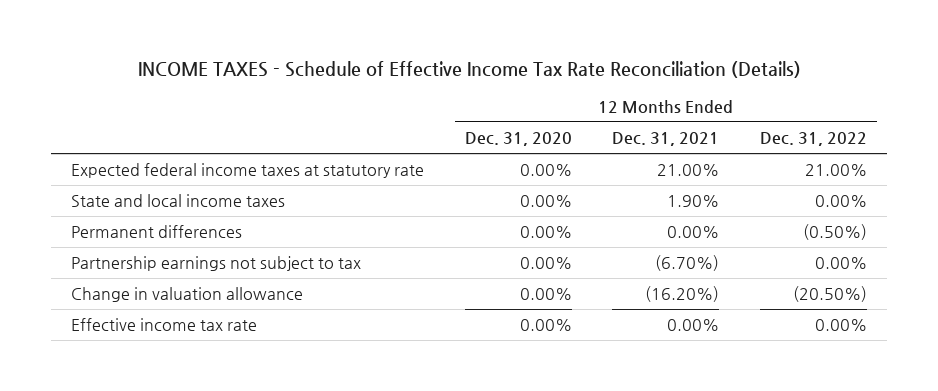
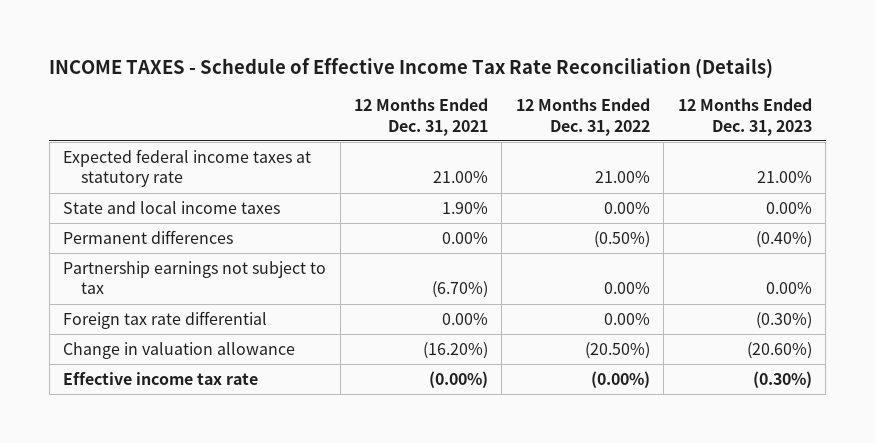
- | 12 Months Ended Dec. 31, 2020 | 12 Months Ended Dec. 31, 2021 | 12 Months Ended Dec. 31, 2022
+ | 12 Months Ended Dec. 31, 2021 | 12 Months Ended Dec. 31, 2022 | 12 Months Ended Dec. 31, 2023
+ Foreign tax rate differential | 0.00% | 0.00% | (0.30%)
- Effective income tax rate | 0.00% | 0.00% | 0.00%
+ Effective income tax rate | (0.00%) | (0.00%) | (0.30%)

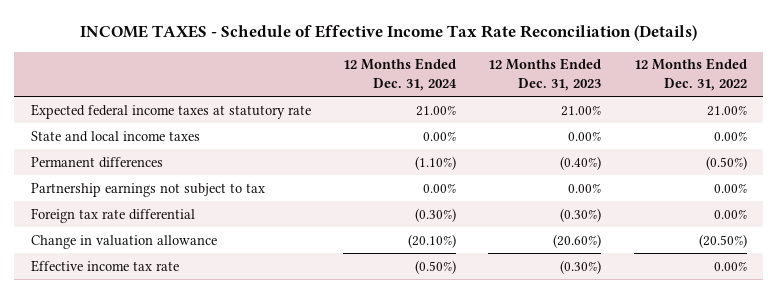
- | 12 Months Ended Dec. 31, 2021 | 12 Months Ended Dec. 31, 2022 | 12 Months Ended Dec. 31, 2023
+ | 12 Months Ended Dec. 31, 2024 | 12 Months Ended Dec. 31, 2023 | 12 Months Ended Dec. 31, 2022
- Effective income tax rate | (0.00%) | (0.00%) | (0.30%)
+ Effective income tax rate | (0.50%) | (0.30%) | 0.00%

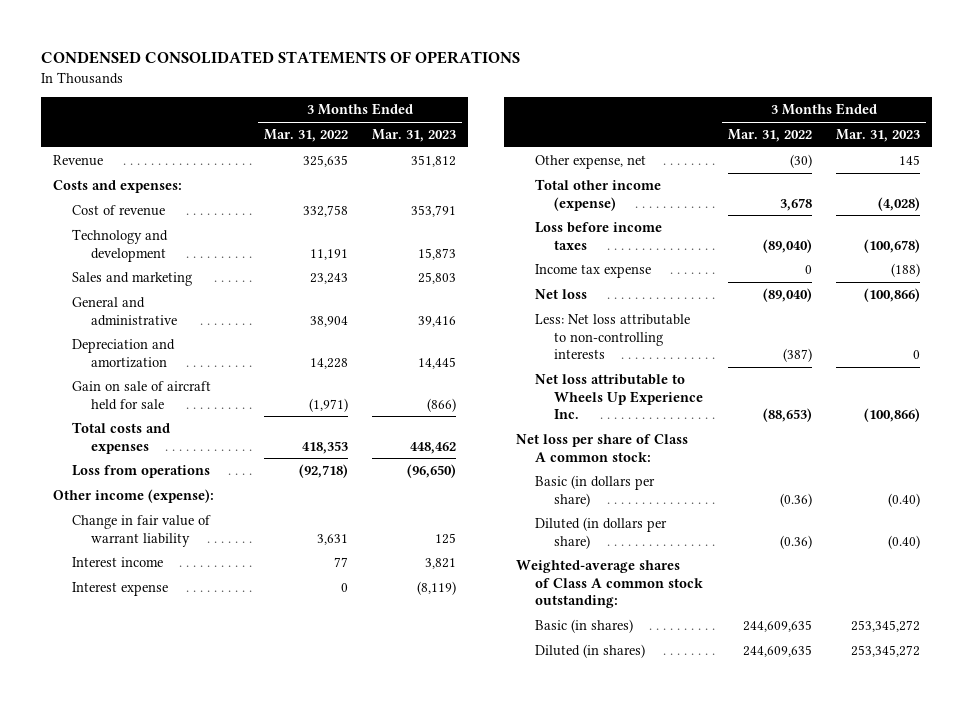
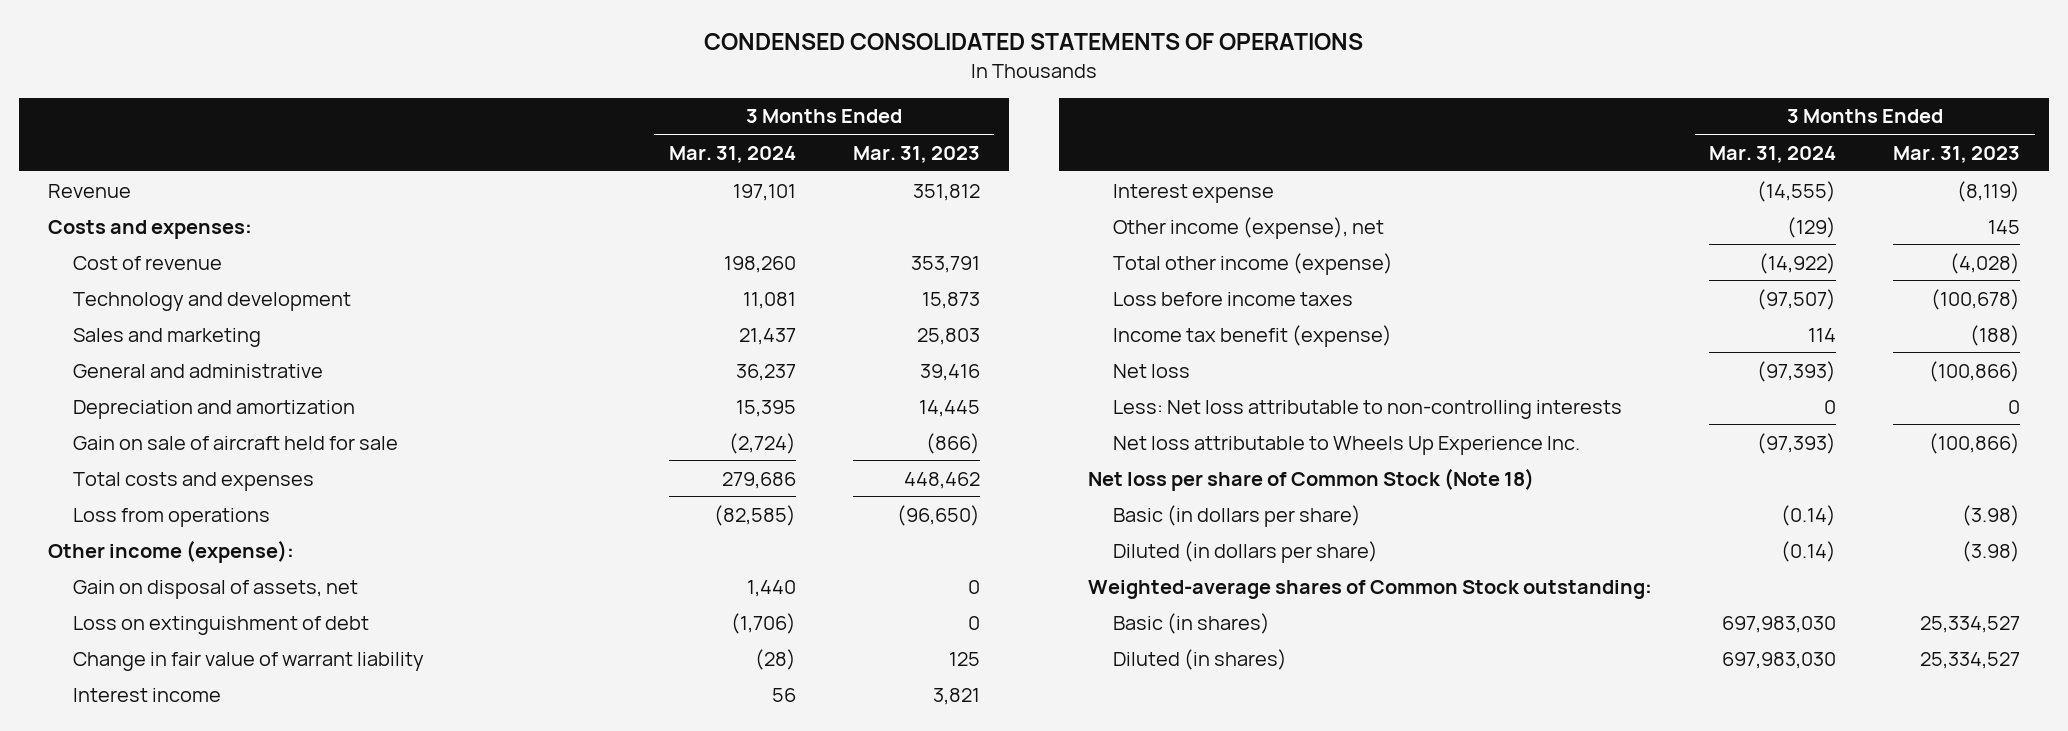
- | 3 Months Ended Mar. 31, 2022 | 3 Months Ended Mar. 31, 2023
+ | 3 Months Ended Mar. 31, 2024 | 3 Months Ended Mar. 31, 2023
+ Gain on disposal of assets, net | 1,440 | 0
+ Loss on extinguishment of debt | (1,706) | 0
- Other expense, net | (30) | 145
+ Other income (expense), net | (129) | 145
- Income tax expense | 0 | (188)
+ Income tax benefit (expense) | 114 | (188)
- Net loss per share of Class A common stock:
- Basic (in dollars per share) | (0.36) | (0.40)
- Diluted (in dollars per share) | (0.36) | (0.40)
- Weighted-average shares of Class A common stock outstanding:
- Basic (in shares) | 244,609,635 | 253,345,272
- Diluted (in shares) | 244,609,635 | 253,345,272
+ Net loss per share of Common Stock (Note 18)
+ Basic (in dollars per share) | (0.14) | (3.98)
+ Diluted (in dollars per share) | (0.14) | (3.98)
+ Weighted-average shares of Common Stock outstanding:
+ Basic (in shares) | 697,983,030 | 25,334,527
+ Diluted (in shares) | 697,983,030 | 25,334,527

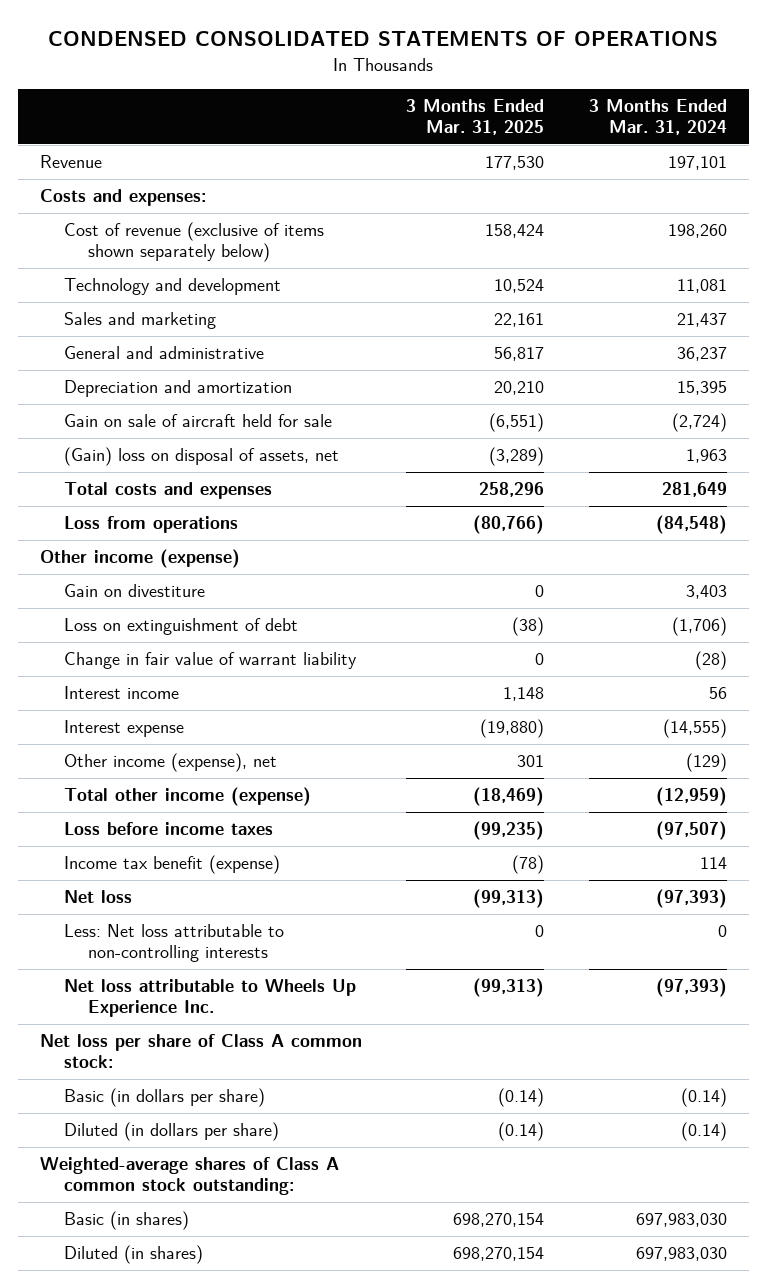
- | 3 Months Ended Mar. 31, 2024 | 3 Months Ended Mar. 31, 2023
+ | 3 Months Ended Mar. 31, 2025 | 3 Months Ended Mar. 31, 2024
- Cost of revenue | 198,260 | 353,791
+ Cost of revenue (exclusive of items shown separately below) | 158,424 | 198,260
- Total costs and expenses | 279,686 | 448,462
- Loss from operations | (82,585) | (96,650)
- Other income (expense):
- Gain on disposal of assets, net | 1,440 | 0
+ (Gain) loss on disposal of assets, net | (3,289) | 1,963
+ Total costs and expenses | 258,296 | 281,649
+ Loss from operations | (80,766) | (84,548)
+ Other income (expense)
+ Gain on divestiture | 0 | 3,403
- Total other income (expense) | (14,922) | (4,028)
+ Total other income (expense) | (18,469) | (12,959)
- Net loss per share of Common Stock (Note 18)
+ Net loss per share of Class A common stock:
- Weighted-average shares of Common Stock outstanding:
+ Weighted-average shares of Class A common stock outstanding:

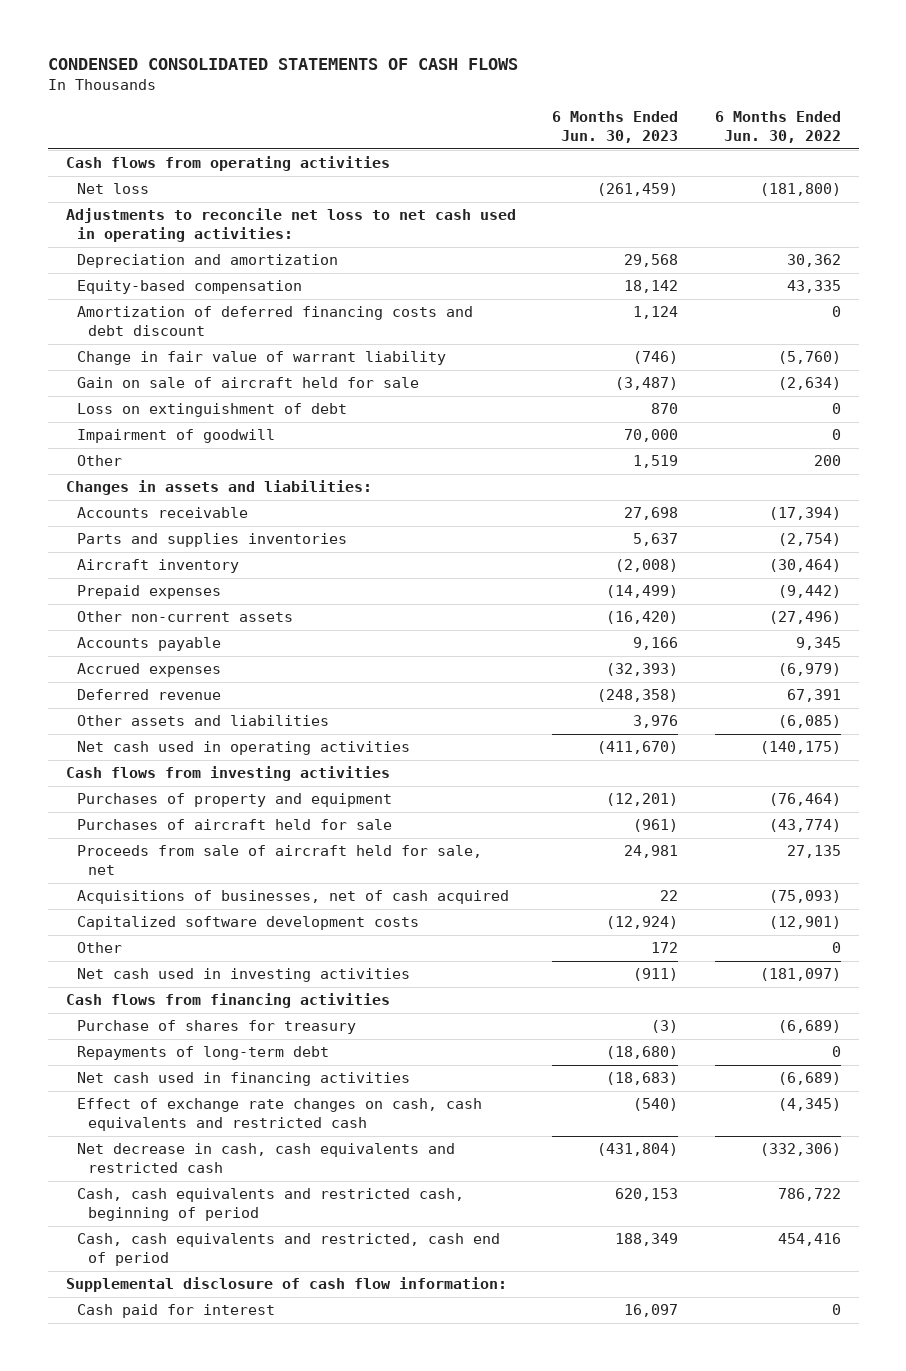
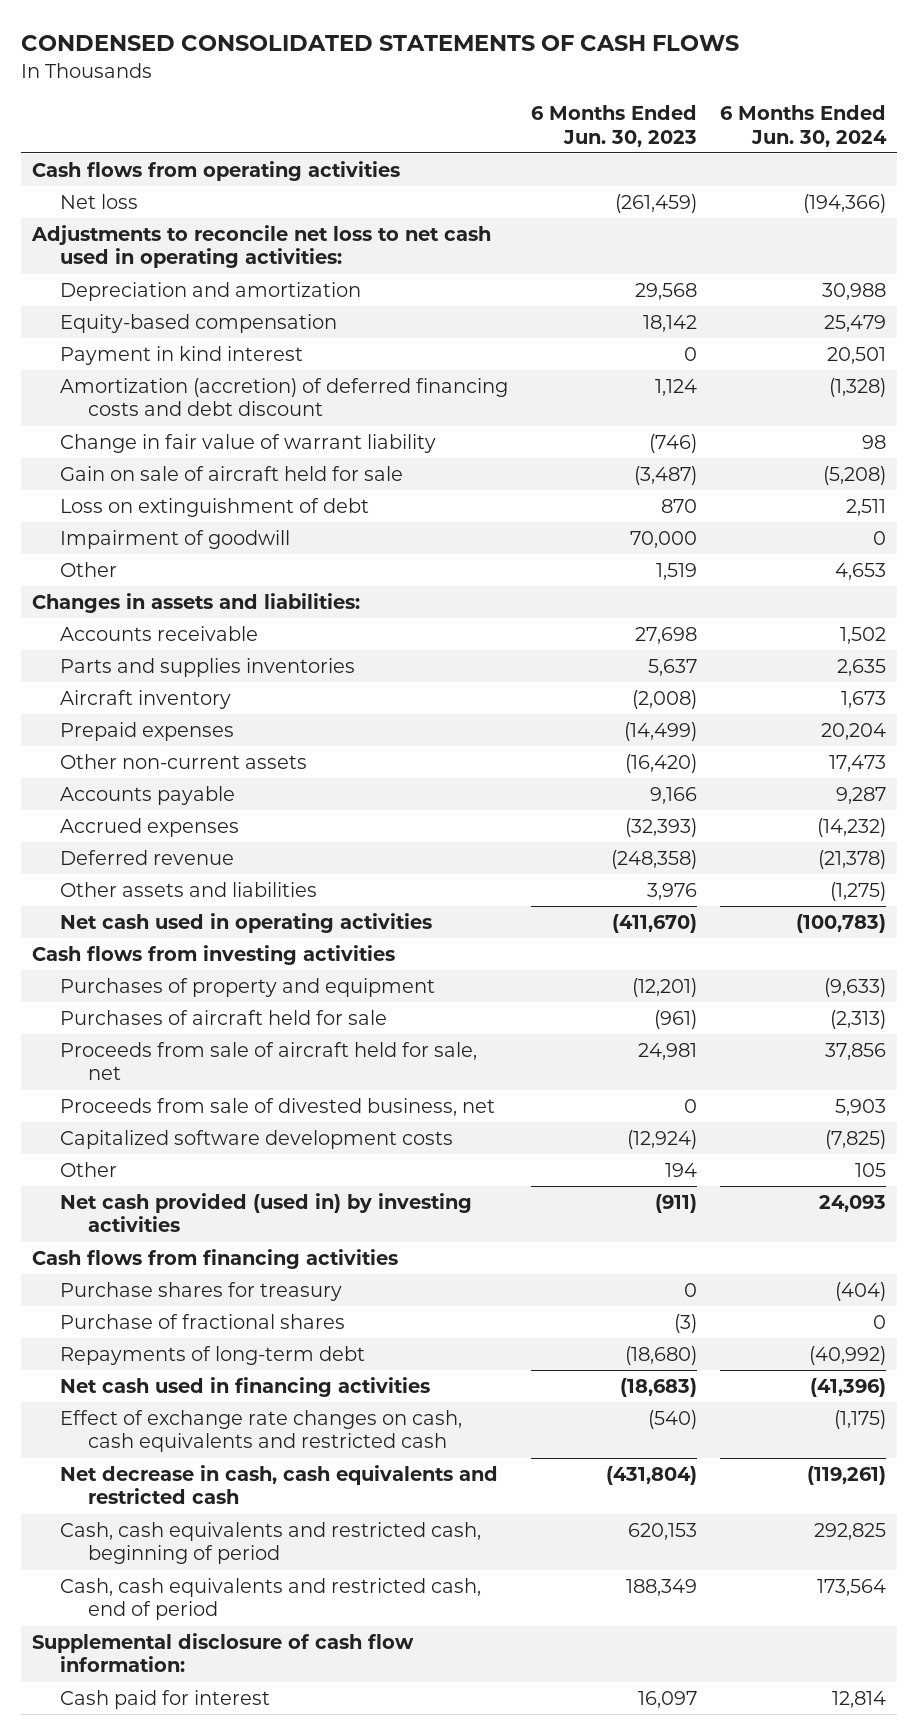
- | 6 Months Ended Jun. 30, 2023 | 6 Months Ended Jun. 30, 2022
+ | 6 Months Ended Jun. 30, 2023 | 6 Months Ended Jun. 30, 2024
- Amortization of deferred financing costs and debt discount | 1,124 | 0
+ Payment in kind interest | 0 | 20,501
+ Amortization (accretion) of deferred financing costs and debt discount | 1,124 | (1,328)
- Acquisitions of businesses, net of cash acquired | 22 | (75,093)
+ Proceeds from sale of divested business, net | 0 | 5,903
- Other | 172 | 0
- Net cash used in investing activities | (911) | (181,097)
+ Other | 194 | 105
+ Net cash provided (used in) by investing activities | (911) | 24,093
- Purchase of shares for treasury | (3) | (6,689)
+ Purchase shares for treasury | 0 | (404)
+ Purchase of fractional shares | (3) | 0
- Cash, cash equivalents and restricted, cash end of period | 188,349 | 454,416
+ Cash, cash equivalents and restricted cash, end of period | 188,349 | 173,564

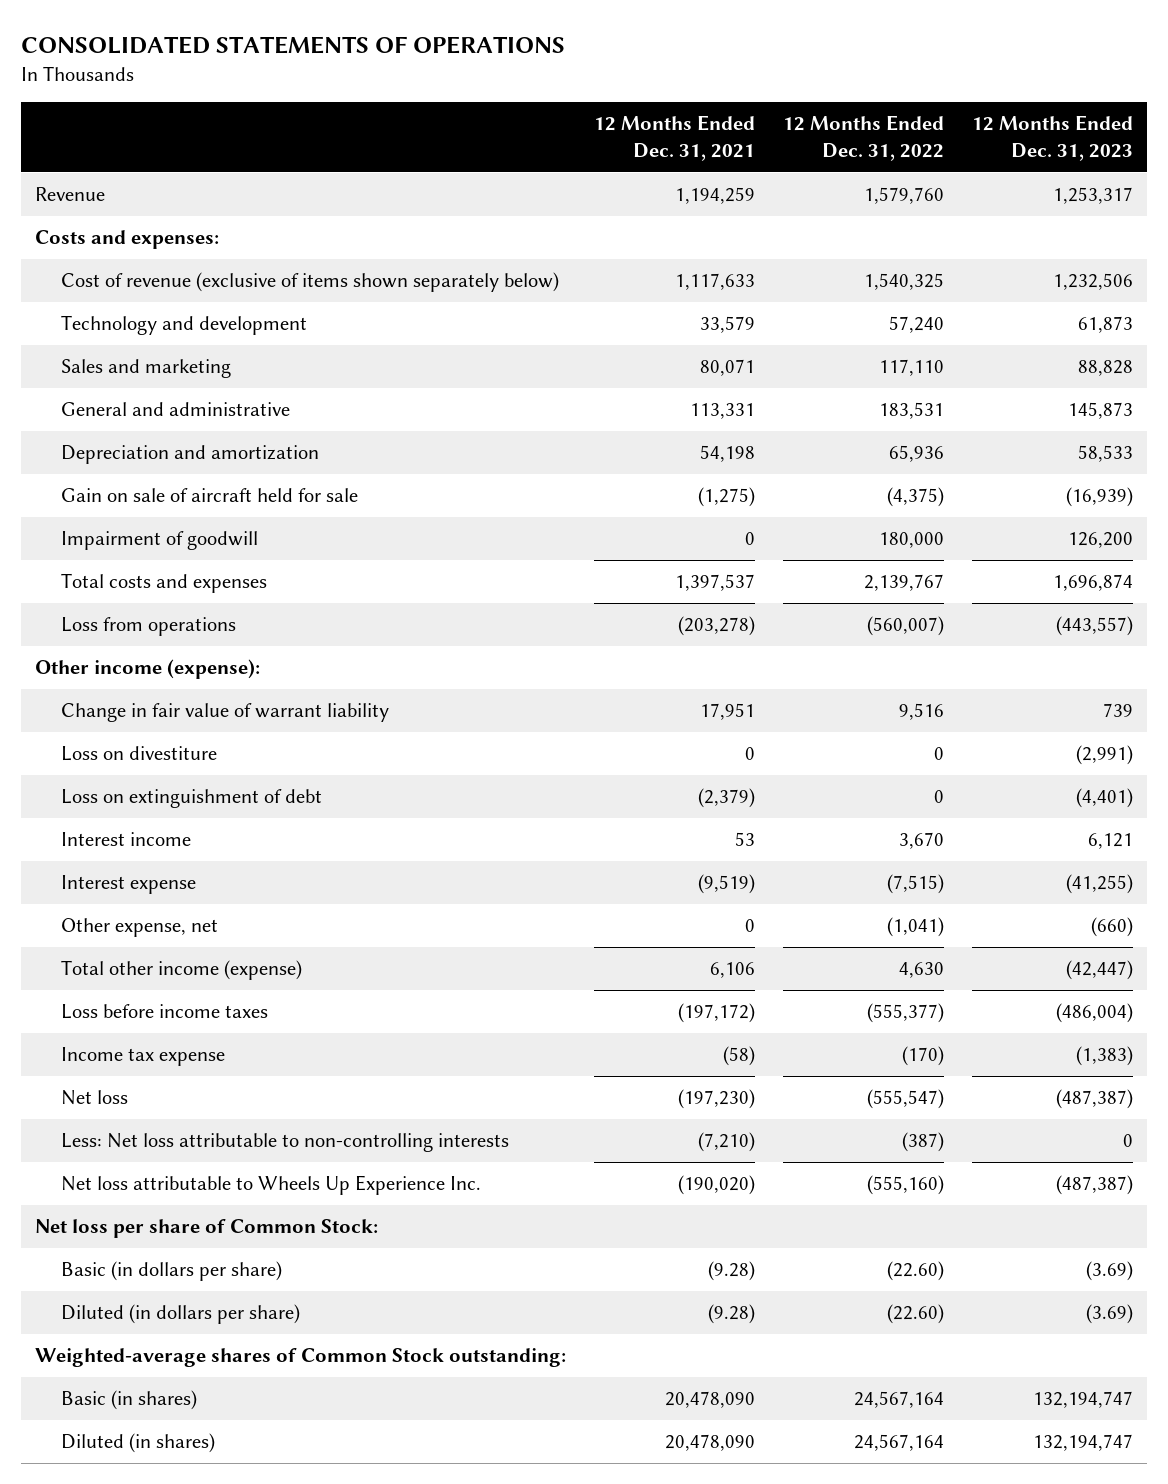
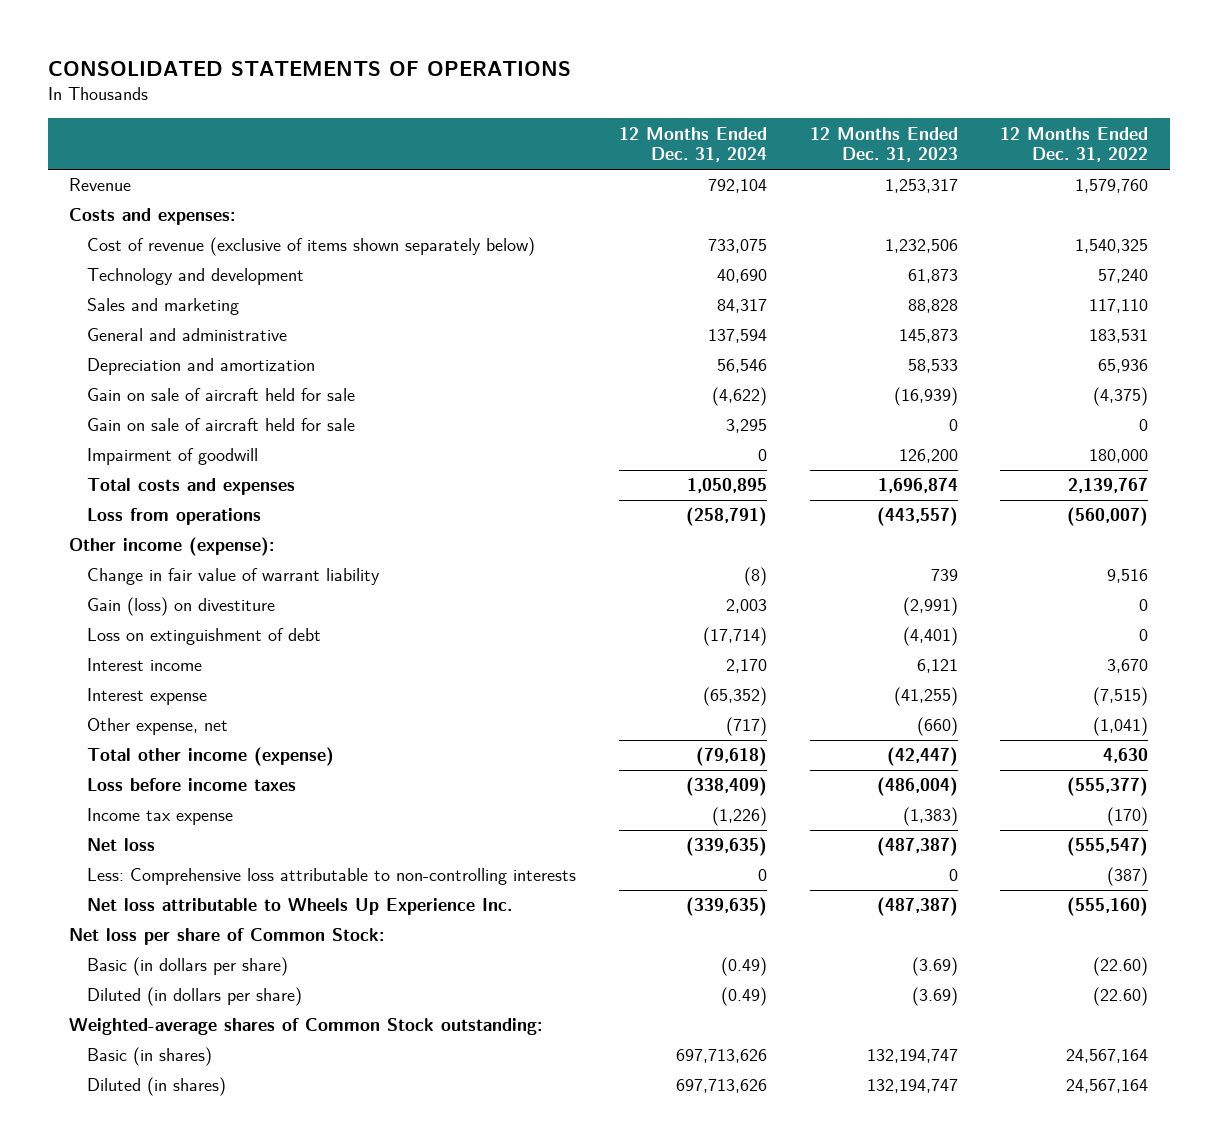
- | 12 Months Ended Dec. 31, 2021 | 12 Months Ended Dec. 31, 2022 | 12 Months Ended Dec. 31, 2023
+ | 12 Months Ended Dec. 31, 2024 | 12 Months Ended Dec. 31, 2023 | 12 Months Ended Dec. 31, 2022
+ Gain on sale of aircraft held for sale | 3,295 | 0 | 0
- Loss on divestiture | 0 | 0 | (2,991)
+ Gain (loss) on divestiture | 2,003 | (2,991) | 0
- Less: Net loss attributable to non-controlling interests | (7,210) | (387) | 0
+ Less: Comprehensive loss attributable to non-controlling interests | 0 | 0 | (387)

